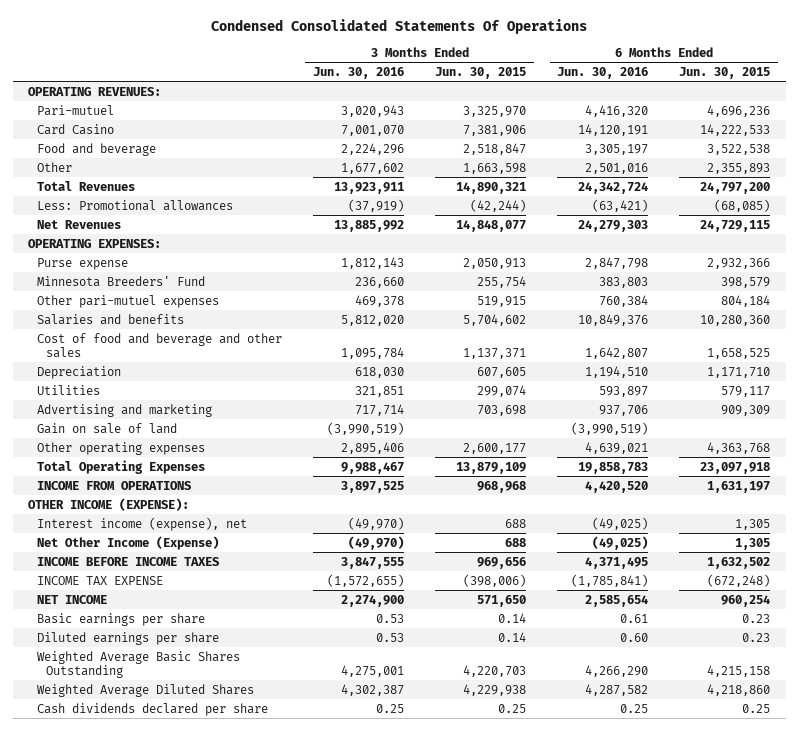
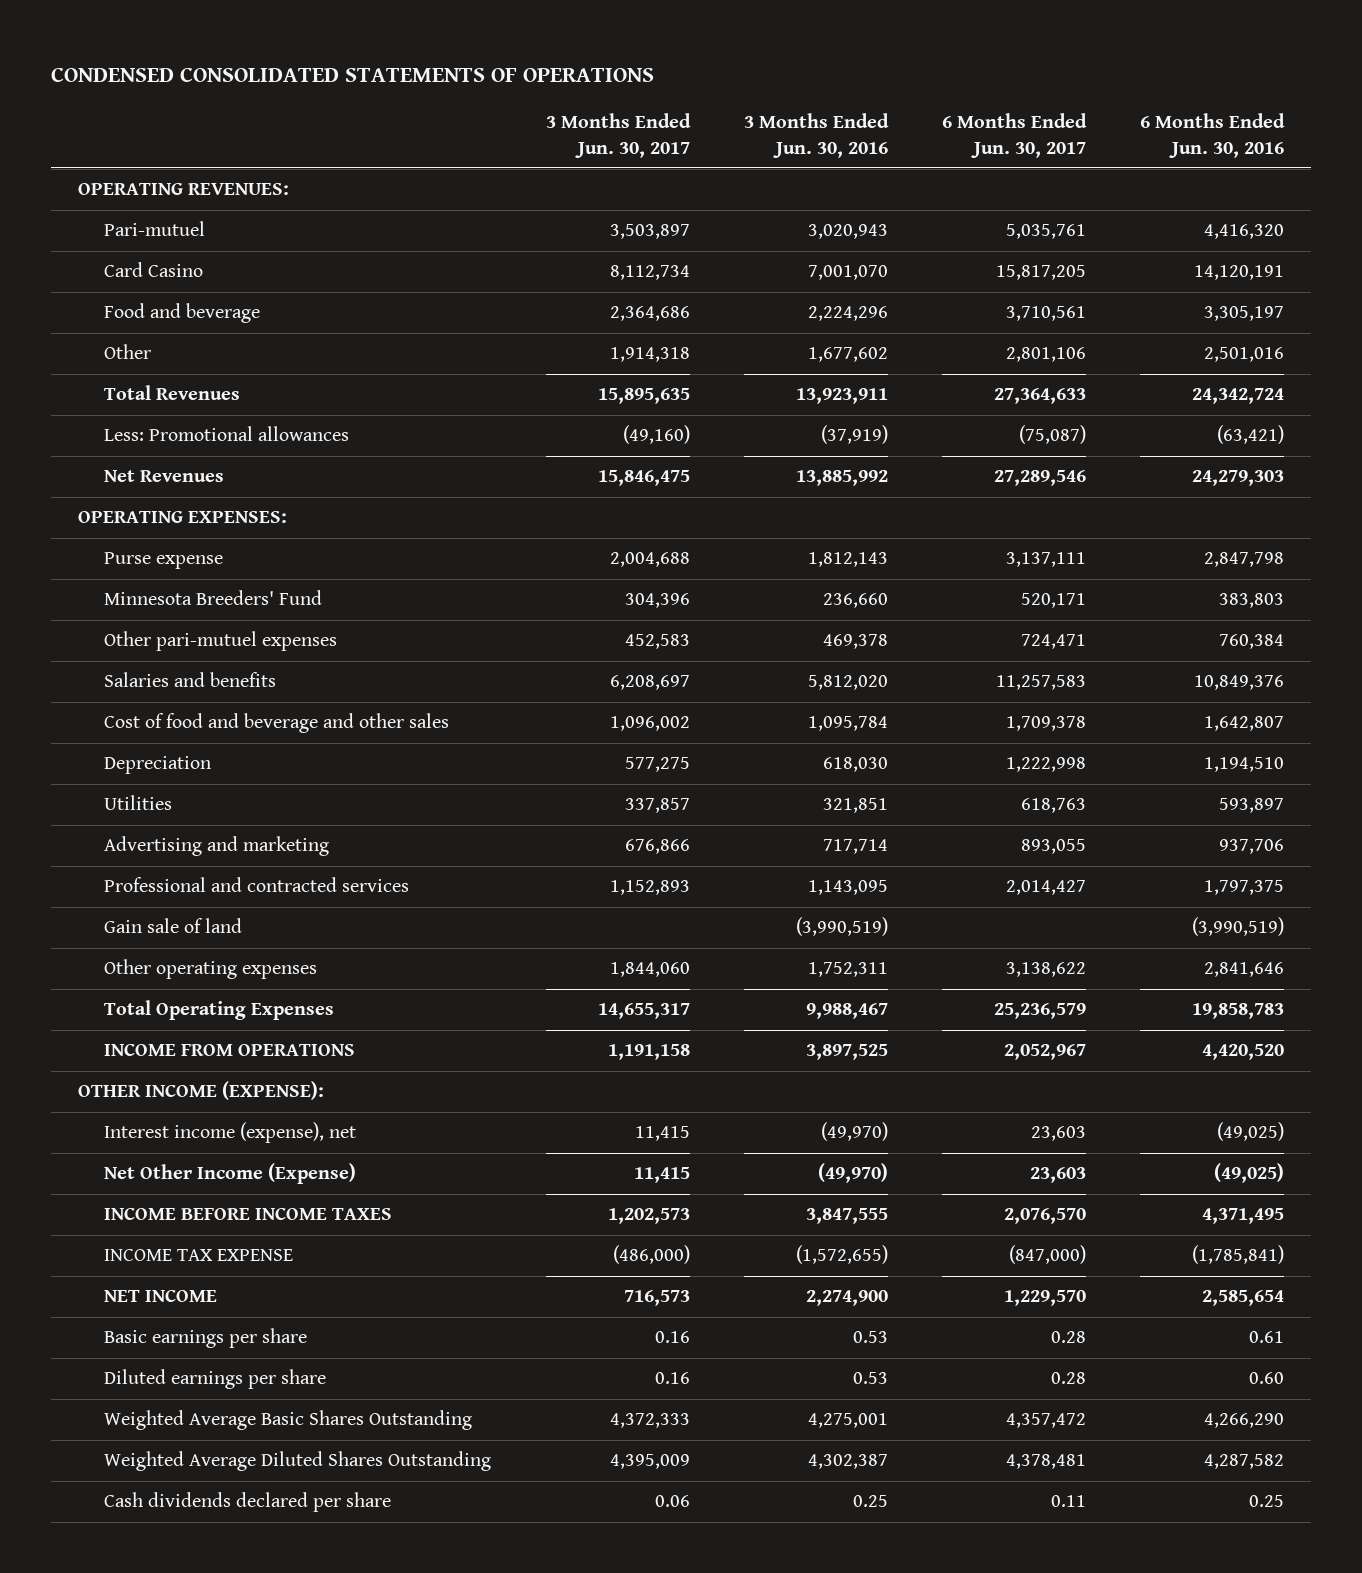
- Condensed Consolidated Statements Of Operations
+ CONDENSED CONSOLIDATED STATEMENTS OF OPERATIONS
- | 3 Months Ended Jun. 30, 2016 | 3 Months Ended Jun. 30, 2015 | 6 Months Ended Jun. 30, 2016 | 6 Months Ended Jun. 30, 2015
+ | 3 Months Ended Jun. 30, 2017 | 3 Months Ended Jun. 30, 2016 | 6 Months Ended Jun. 30, 2017 | 6 Months Ended Jun. 30, 2016
- Gain on sale of land | (3,990,519) | | (3,990,519) |
- Other operating expenses | 2,895,406 | 2,600,177 | 4,639,021 | 4,363,768
+ Professional and contracted services | 1,152,893 | 1,143,095 | 2,014,427 | 1,797,375
+ Gain sale of land | | (3,990,519) | | (3,990,519)
+ Other operating expenses | 1,844,060 | 1,752,311 | 3,138,622 | 2,841,646
- Weighted Average Diluted Shares | 4,302,387 | 4,229,938 | 4,287,582 | 4,218,860
+ Weighted Average Diluted Shares Outstanding | 4,395,009 | 4,302,387 | 4,378,481 | 4,287,582

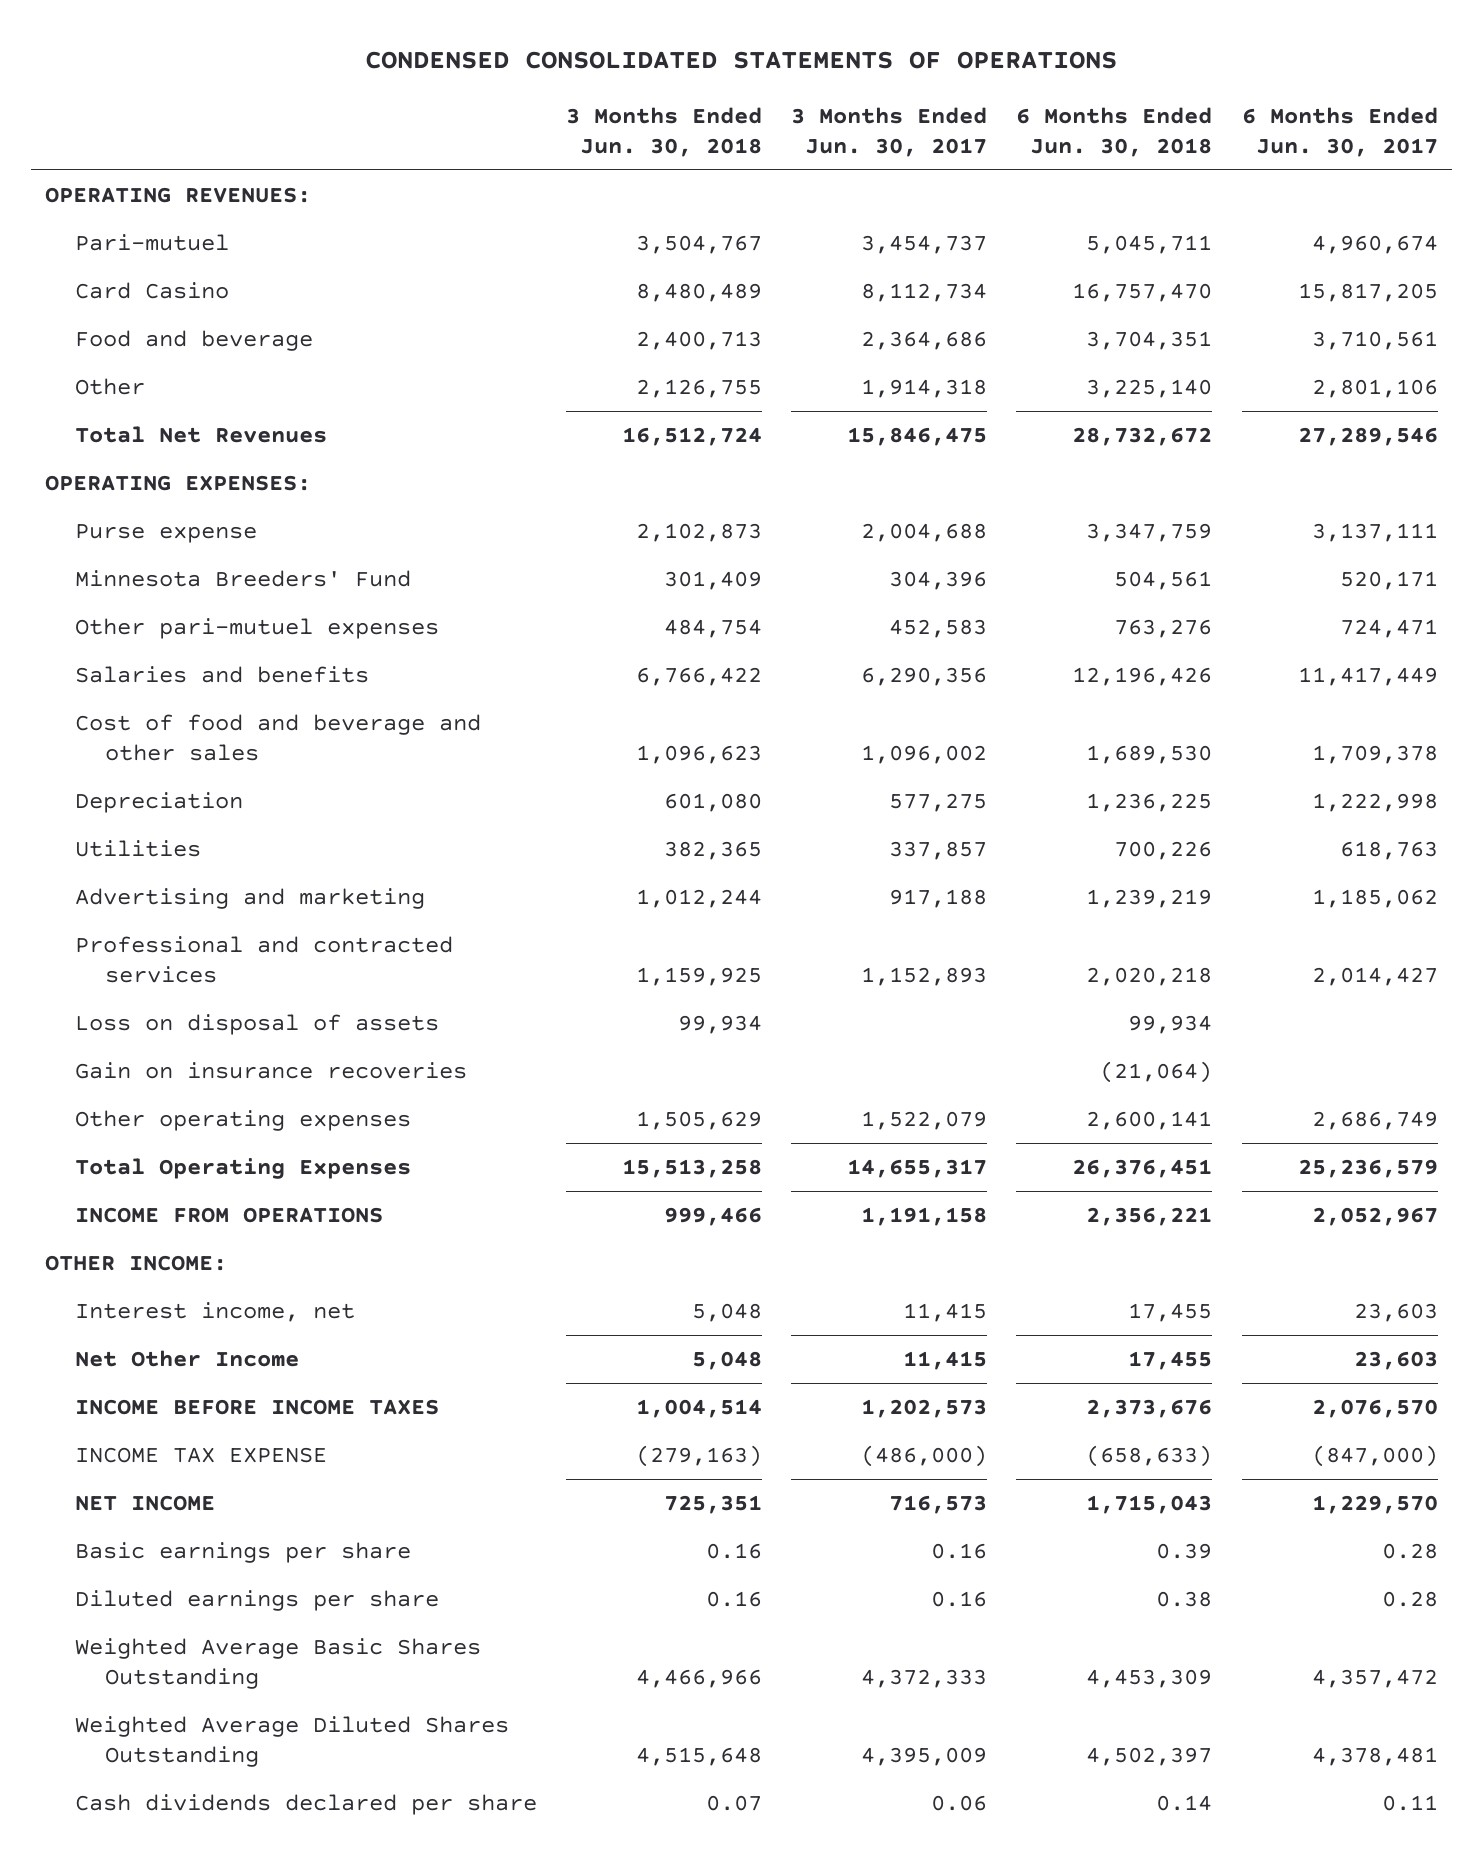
- | 3 Months Ended Jun. 30, 2017 | 3 Months Ended Jun. 30, 2016 | 6 Months Ended Jun. 30, 2017 | 6 Months Ended Jun. 30, 2016
+ | 3 Months Ended Jun. 30, 2018 | 3 Months Ended Jun. 30, 2017 | 6 Months Ended Jun. 30, 2018 | 6 Months Ended Jun. 30, 2017
- Pari-mutuel | 3,503,897 | 3,020,943 | 5,035,761 | 4,416,320
+ Pari-mutuel | 3,504,767 | 3,454,737 | 5,045,711 | 4,960,674
- Total Revenues | 15,895,635 | 13,923,911 | 27,364,633 | 24,342,724
- Less: Promotional allowances | (49,160) | (37,919) | (75,087) | (63,421)
- Net Revenues | 15,846,475 | 13,885,992 | 27,289,546 | 24,279,303
+ Total Net Revenues | 16,512,724 | 15,846,475 | 28,732,672 | 27,289,546
- Salaries and benefits | 6,208,697 | 5,812,020 | 11,257,583 | 10,849,376
+ Salaries and benefits | 6,766,422 | 6,290,356 | 12,196,426 | 11,417,449
- Advertising and marketing | 676,866 | 717,714 | 893,055 | 937,706
+ Advertising and marketing | 1,012,244 | 917,188 | 1,239,219 | 1,185,062
- Gain sale of land | | (3,990,519) | | (3,990,519)
- Other operating expenses | 1,844,060 | 1,752,311 | 3,138,622 | 2,841,646
+ Loss on disposal of assets | 99,934 | | 99,934 |
+ Gain on insurance recoveries | | | (21,064) |
+ Other operating expenses | 1,505,629 | 1,522,079 | 2,600,141 | 2,686,749
- OTHER INCOME (EXPENSE):
- Interest income (expense), net | 11,415 | (49,970) | 23,603 | (49,025)
- Net Other Income (Expense) | 11,415 | (49,970) | 23,603 | (49,025)
+ OTHER INCOME:
+ Interest income, net | 5,048 | 11,415 | 17,455 | 23,603
+ Net Other Income | 5,048 | 11,415 | 17,455 | 23,603

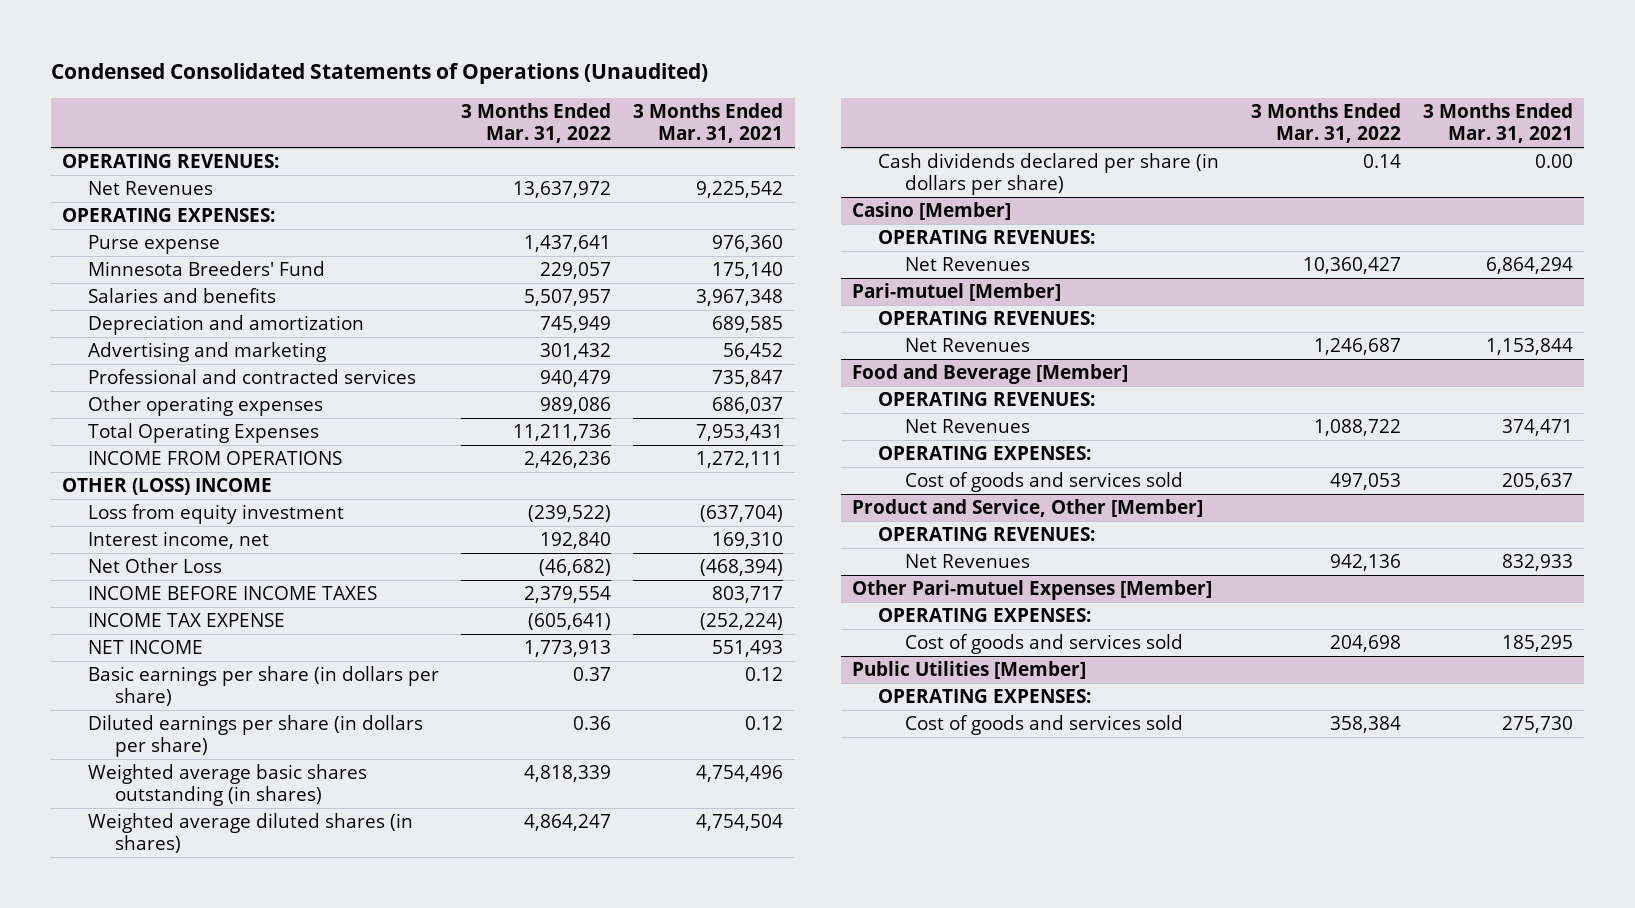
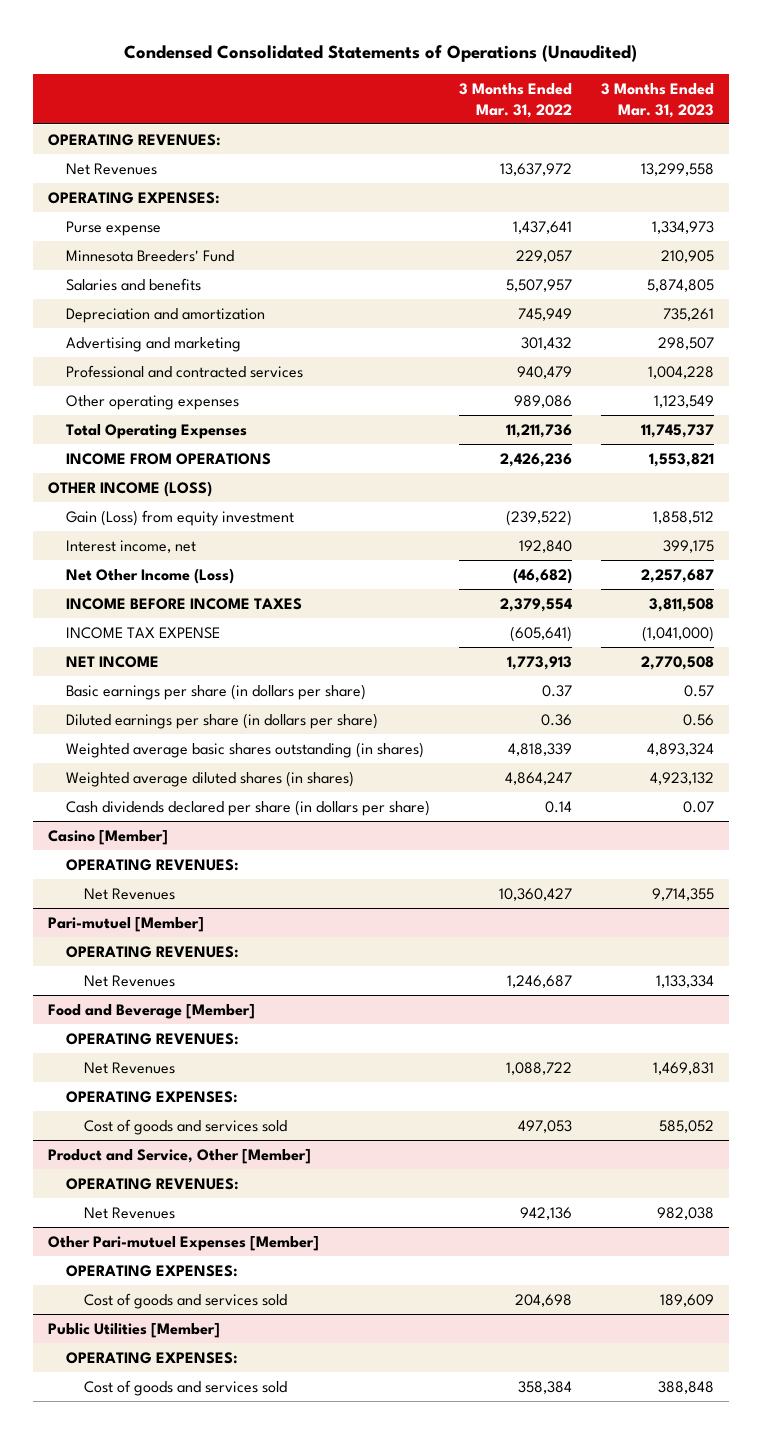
- | 3 Months Ended Mar. 31, 2022 | 3 Months Ended Mar. 31, 2021
+ | 3 Months Ended Mar. 31, 2022 | 3 Months Ended Mar. 31, 2023
- OTHER (LOSS) INCOME
- Loss from equity investment | (239,522) | (637,704)
+ OTHER INCOME (LOSS)
+ Gain (Loss) from equity investment | (239,522) | 1,858,512
- Net Other Loss | (46,682) | (468,394)
+ Net Other Income (Loss) | (46,682) | 2,257,687

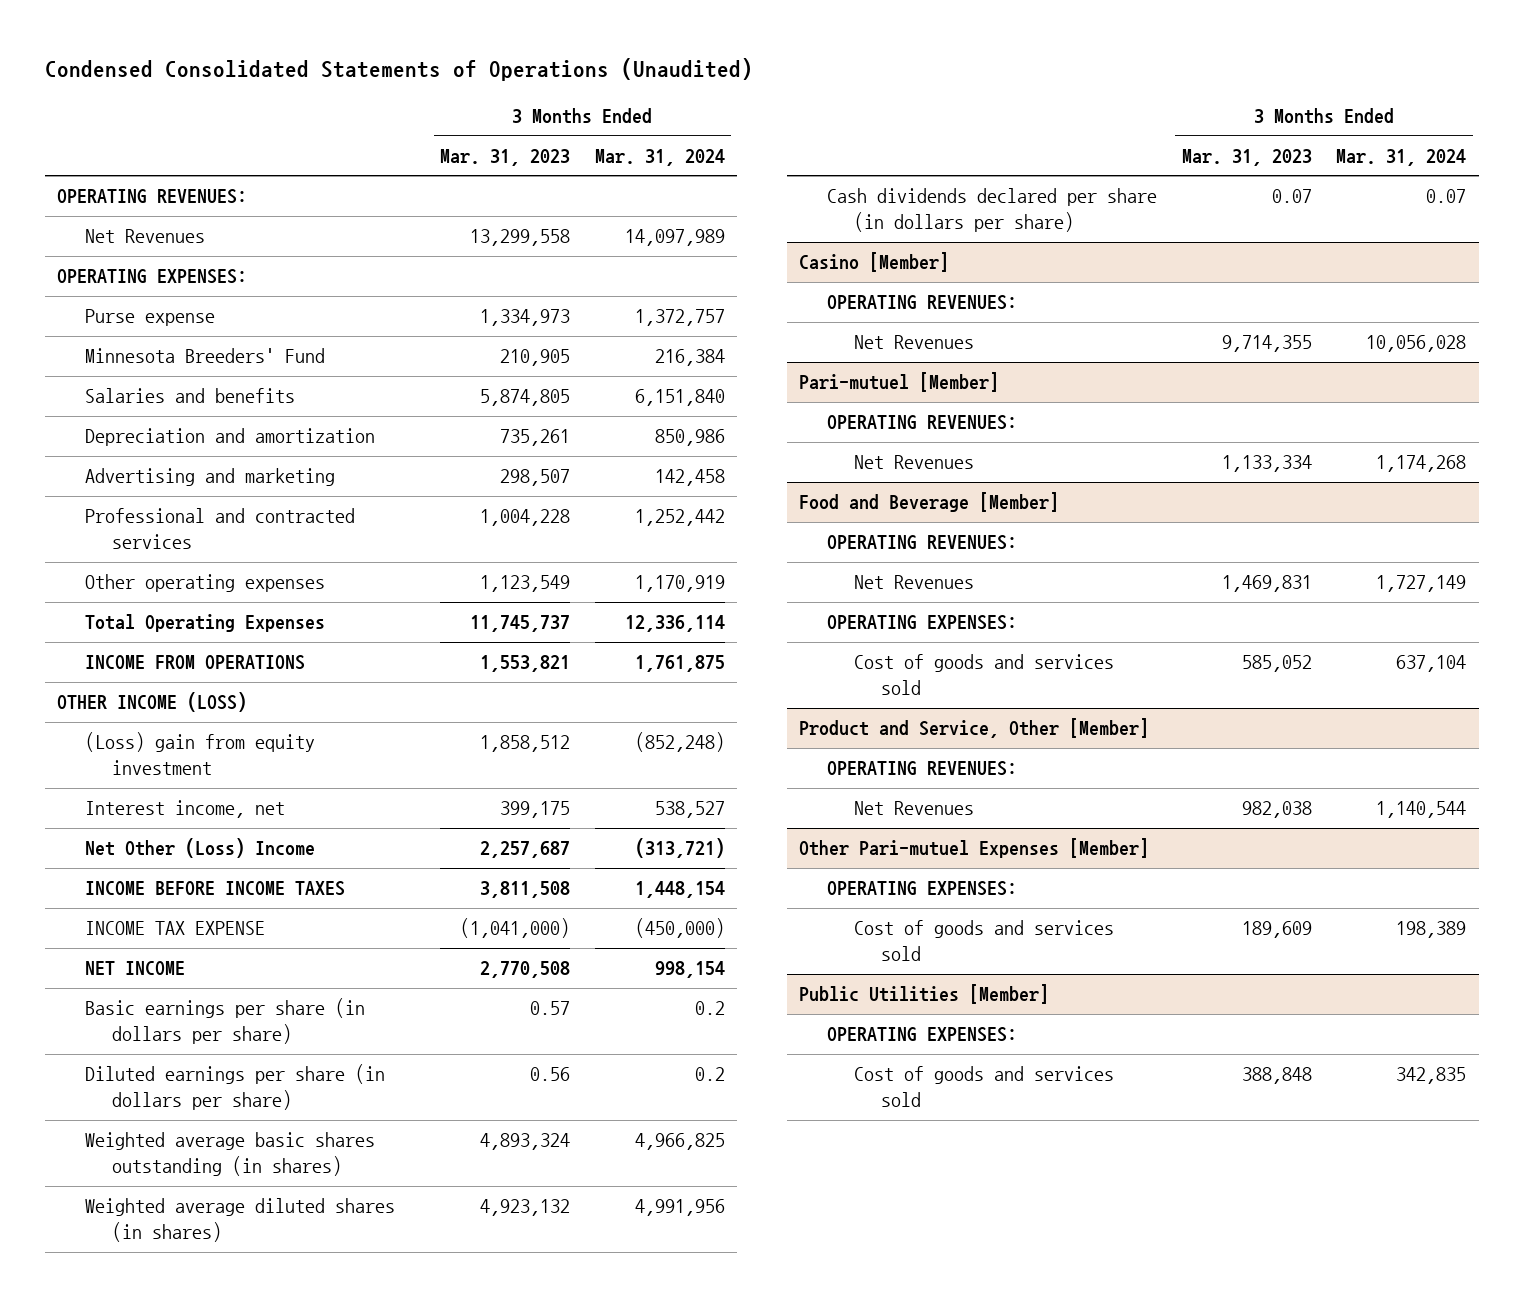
- | 3 Months Ended Mar. 31, 2022 | 3 Months Ended Mar. 31, 2023
+ | 3 Months Ended Mar. 31, 2023 | 3 Months Ended Mar. 31, 2024
- Gain (Loss) from equity investment | (239,522) | 1,858,512
+ (Loss) gain from equity investment | 1,858,512 | (852,248)
- Net Other Income (Loss) | (46,682) | 2,257,687
+ Net Other (Loss) Income | 2,257,687 | (313,721)

